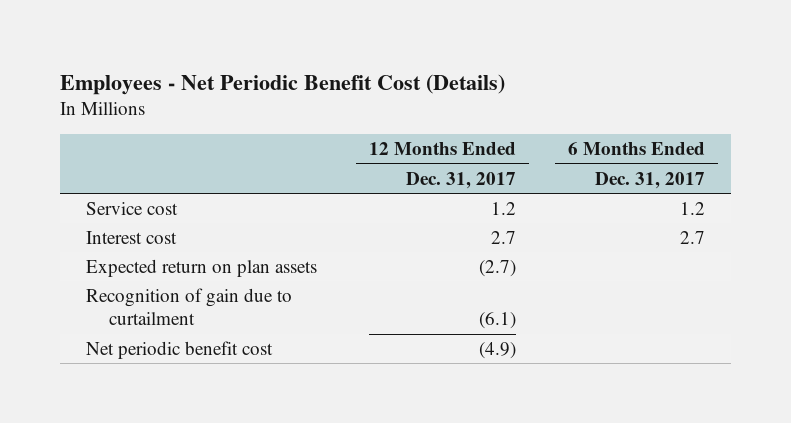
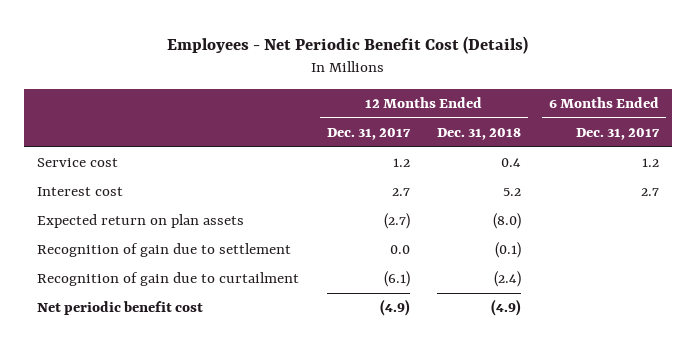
- | 12 Months Ended Dec. 31, 2017 | 6 Months Ended Dec. 31, 2017
+ | 12 Months Ended Dec. 31, 2017 | 12 Months Ended Dec. 31, 2018 | 6 Months Ended Dec. 31, 2017
+ Recognition of gain due to settlement | 0.0 | (0.1) |

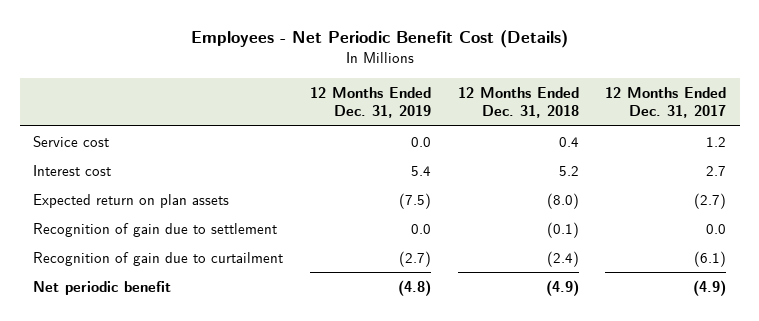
- | 12 Months Ended Dec. 31, 2017 | 12 Months Ended Dec. 31, 2018 | 6 Months Ended Dec. 31, 2017
+ | 12 Months Ended Dec. 31, 2019 | 12 Months Ended Dec. 31, 2018 | 12 Months Ended Dec. 31, 2017
- Net periodic benefit cost | (4.9) | (4.9) |
+ Net periodic benefit | (4.8) | (4.9) | (4.9)

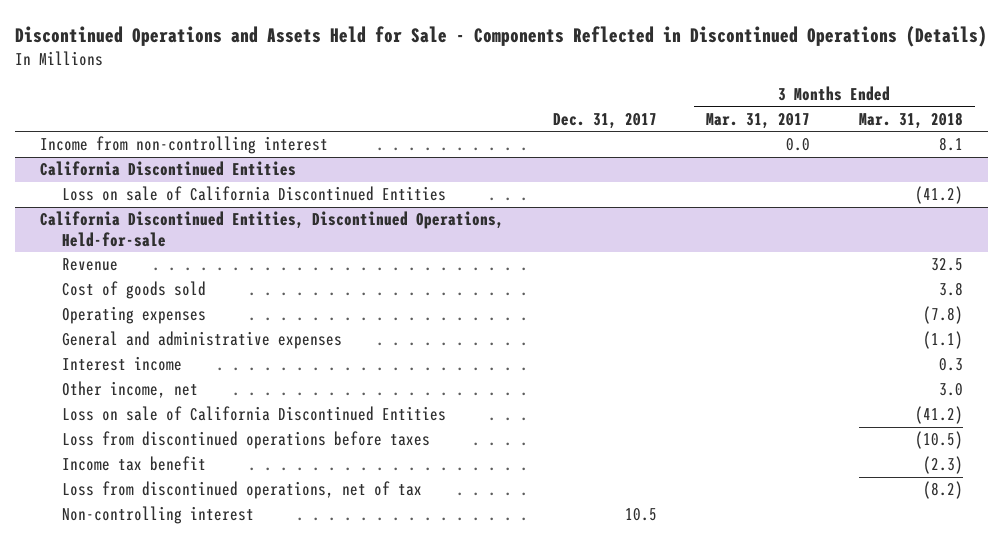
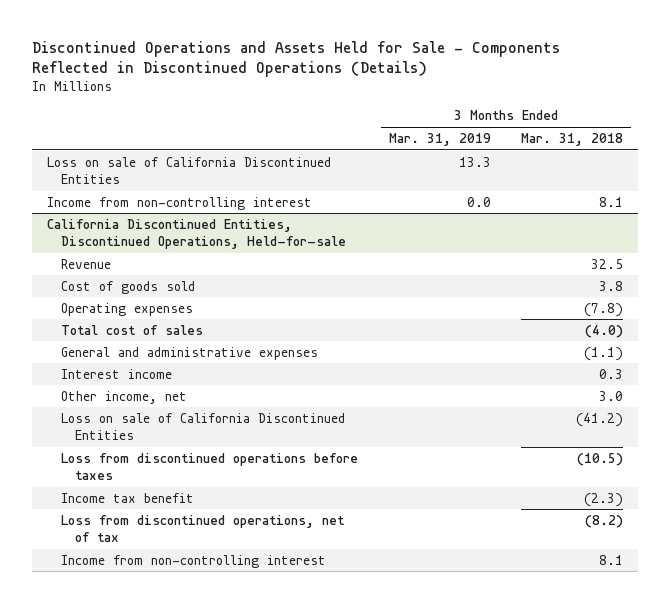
- | Dec. 31, 2017 | 3 Months Ended Mar. 31, 2017 | 3 Months Ended Mar. 31, 2018
+ | 3 Months Ended Mar. 31, 2019 | 3 Months Ended Mar. 31, 2018
+ Loss on sale of California Discontinued Entities | 13.3 |
- California Discontinued Entities
- Loss on sale of California Discontinued Entities | | | (41.2)
@ California Discontinued Entities, Discontinued Operations, Held-for-sale
+ Total cost of sales | | (4.0)
- Non-controlling interest | 10.5 | |
+ Income from non-controlling interest | | 8.1

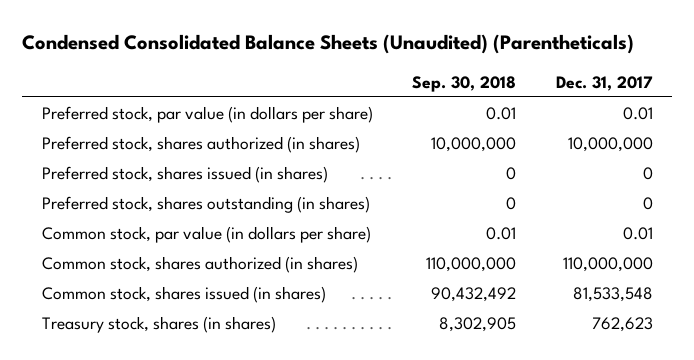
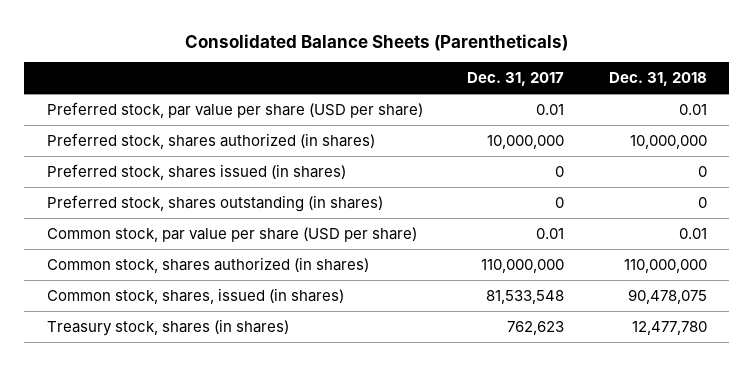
- Condensed Consolidated Balance Sheets (Unaudited) (Parentheticals)
+ Consolidated Balance Sheets (Parentheticals)
- | Sep. 30, 2018 | Dec. 31, 2017
+ | Dec. 31, 2017 | Dec. 31, 2018
- Preferred stock, par value (in dollars per share) | 0.01 | 0.01
+ Preferred stock, par value per share (USD per share) | 0.01 | 0.01
- Common stock, par value (in dollars per share) | 0.01 | 0.01
+ Common stock, par value per share (USD per share) | 0.01 | 0.01
- Common stock, shares issued (in shares) | 90,432,492 | 81,533,548
+ Common stock, shares, issued (in shares) | 81,533,548 | 90,478,075

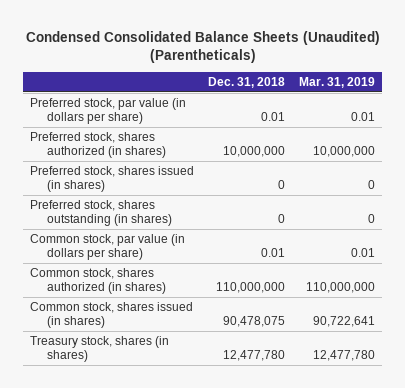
- Consolidated Balance Sheets (Parentheticals)
+ Condensed Consolidated Balance Sheets (Unaudited) (Parentheticals)
- | Dec. 31, 2017 | Dec. 31, 2018
+ | Dec. 31, 2018 | Mar. 31, 2019
- Preferred stock, par value per share (USD per share) | 0.01 | 0.01
+ Preferred stock, par value (in dollars per share) | 0.01 | 0.01
- Common stock, par value per share (USD per share) | 0.01 | 0.01
+ Common stock, par value (in dollars per share) | 0.01 | 0.01
- Common stock, shares, issued (in shares) | 81,533,548 | 90,478,075
+ Common stock, shares issued (in shares) | 90,478,075 | 90,722,641

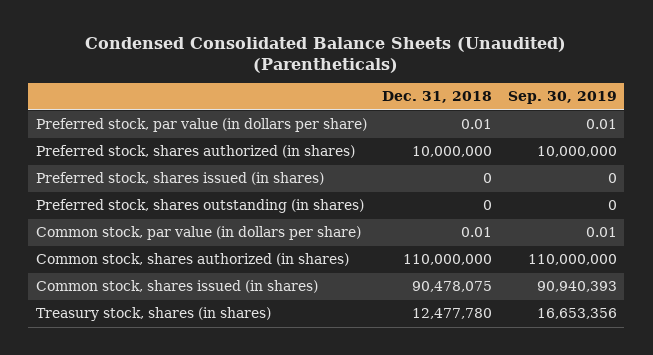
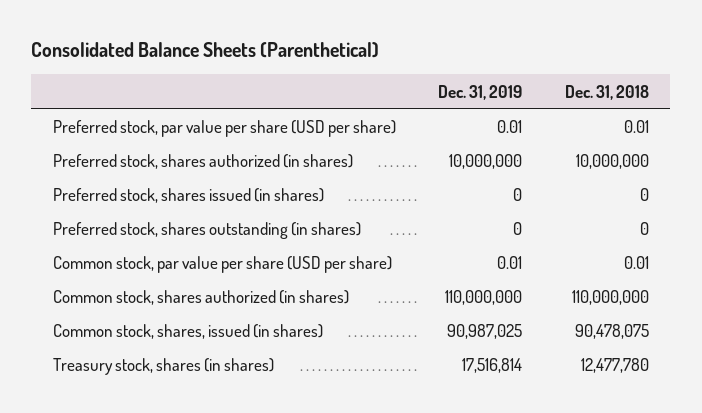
- Condensed Consolidated Balance Sheets (Unaudited) (Parentheticals)
+ Consolidated Balance Sheets (Parenthetical)
- | Dec. 31, 2018 | Sep. 30, 2019
+ | Dec. 31, 2019 | Dec. 31, 2018
- Preferred stock, par value (in dollars per share) | 0.01 | 0.01
+ Preferred stock, par value per share (USD per share) | 0.01 | 0.01
- Common stock, par value (in dollars per share) | 0.01 | 0.01
+ Common stock, par value per share (USD per share) | 0.01 | 0.01
- Common stock, shares issued (in shares) | 90,478,075 | 90,940,393
+ Common stock, shares, issued (in shares) | 90,987,025 | 90,478,075

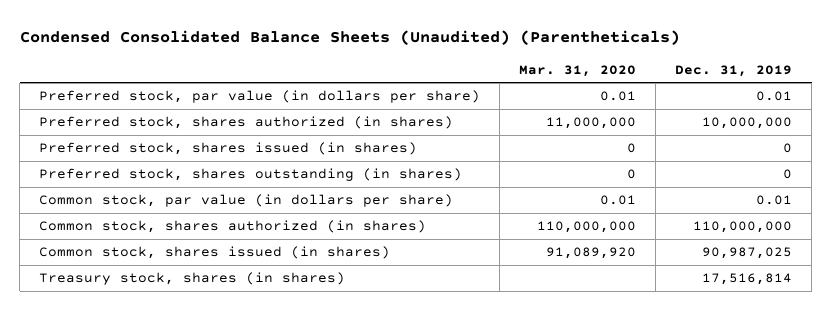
- Consolidated Balance Sheets (Parenthetical)
+ Condensed Consolidated Balance Sheets (Unaudited) (Parentheticals)
- | Dec. 31, 2019 | Dec. 31, 2018
+ | Mar. 31, 2020 | Dec. 31, 2019
- Preferred stock, par value per share (USD per share) | 0.01 | 0.01
+ Preferred stock, par value (in dollars per share) | 0.01 | 0.01
- Common stock, par value per share (USD per share) | 0.01 | 0.01
+ Common stock, par value (in dollars per share) | 0.01 | 0.01
- Common stock, shares, issued (in shares) | 90,987,025 | 90,478,075
+ Common stock, shares issued (in shares) | 91,089,920 | 90,987,025

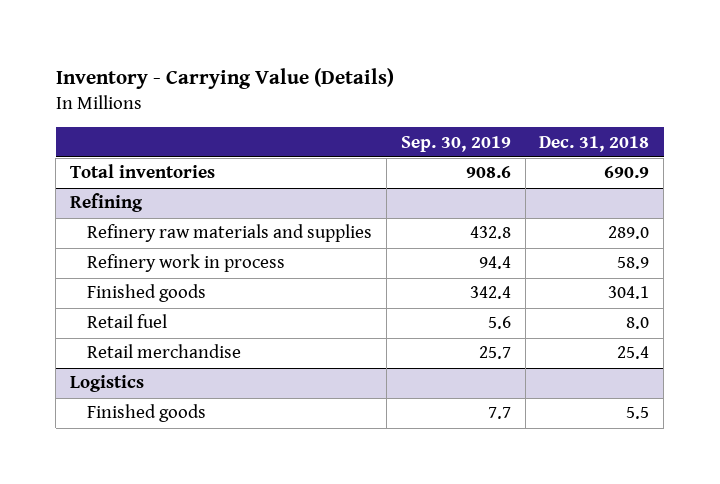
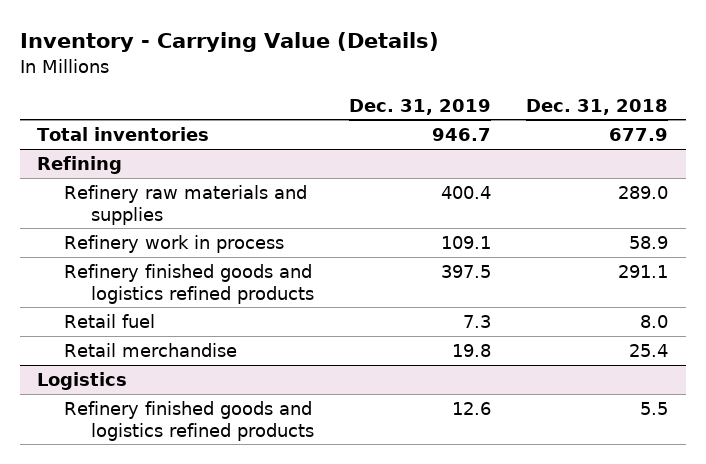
- | Sep. 30, 2019 | Dec. 31, 2018
+ | Dec. 31, 2019 | Dec. 31, 2018
- Total inventories | 908.6 | 690.9
+ Total inventories | 946.7 | 677.9
@ Refining
- Finished goods | 342.4 | 304.1
+ Refinery finished goods and logistics refined products | 397.5 | 291.1
@ Logistics
- Finished goods | 7.7 | 5.5
+ Refinery finished goods and logistics refined products | 12.6 | 5.5

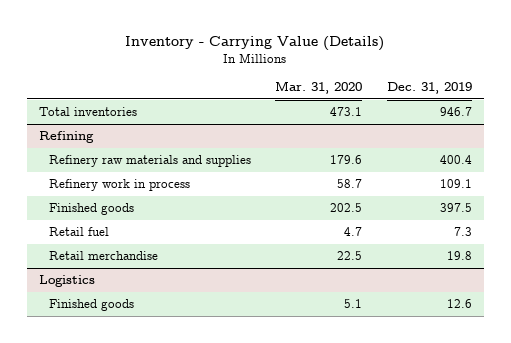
- | Dec. 31, 2019 | Dec. 31, 2018
+ | Mar. 31, 2020 | Dec. 31, 2019
@ Refining
- Refinery finished goods and logistics refined products | 397.5 | 291.1
+ Finished goods | 202.5 | 397.5
@ Logistics
- Refinery finished goods and logistics refined products | 12.6 | 5.5
+ Finished goods | 5.1 | 12.6

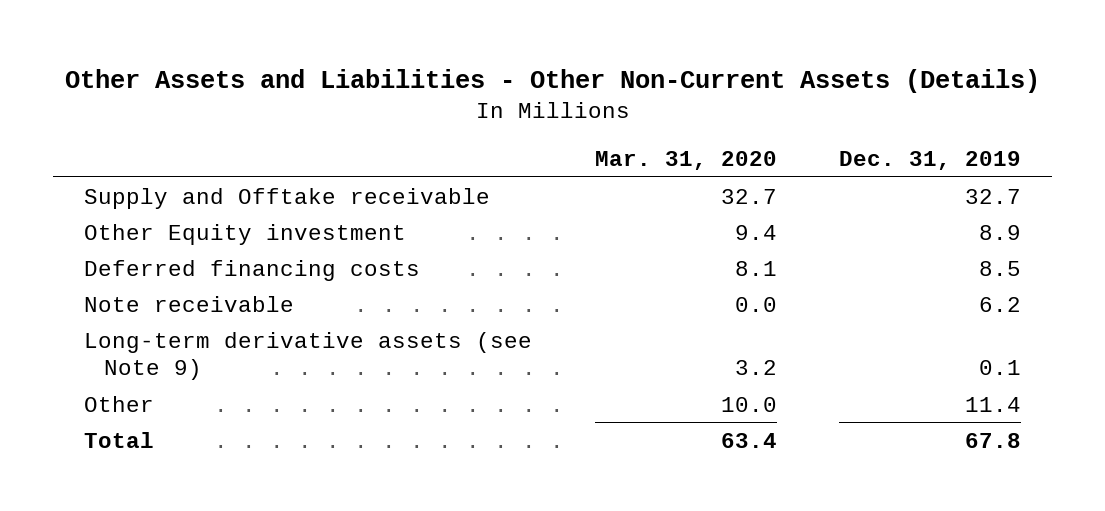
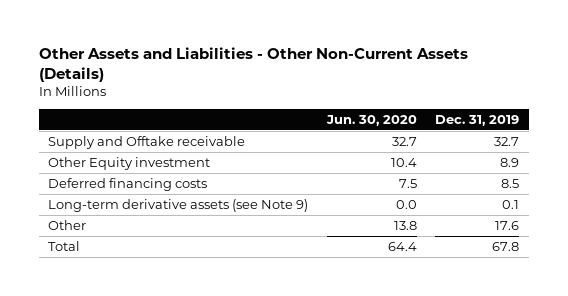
- | Mar. 31, 2020 | Dec. 31, 2019
+ | Jun. 30, 2020 | Dec. 31, 2019
- Note receivable | 0.0 | 6.2
- Other | 10.0 | 11.4
+ Other | 13.8 | 17.6

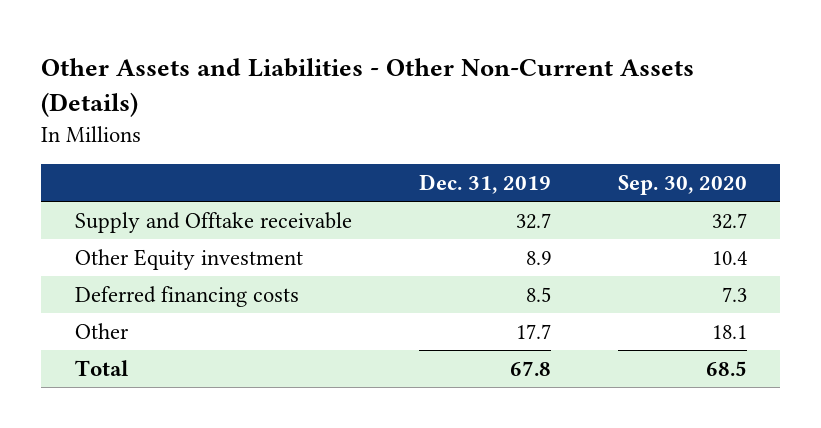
- | Jun. 30, 2020 | Dec. 31, 2019
+ | Dec. 31, 2019 | Sep. 30, 2020
- Long-term derivative assets (see Note 9) | 0.0 | 0.1
- Other | 13.8 | 17.6
+ Other | 17.7 | 18.1

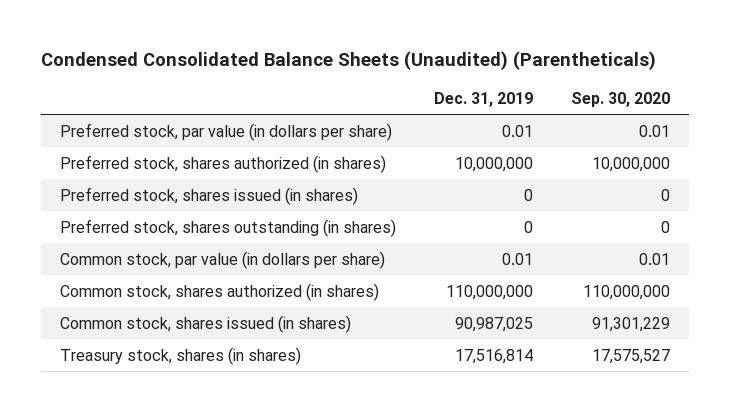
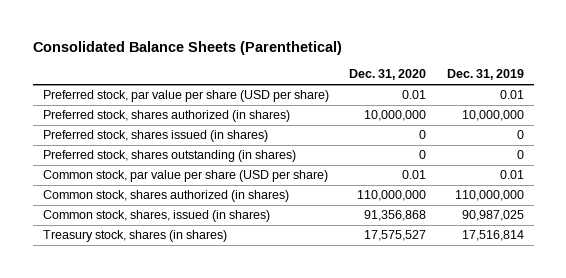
- Condensed Consolidated Balance Sheets (Unaudited) (Parentheticals)
+ Consolidated Balance Sheets (Parenthetical)
- | Dec. 31, 2019 | Sep. 30, 2020
+ | Dec. 31, 2020 | Dec. 31, 2019
- Preferred stock, par value (in dollars per share) | 0.01 | 0.01
+ Preferred stock, par value per share (USD per share) | 0.01 | 0.01
- Common stock, par value (in dollars per share) | 0.01 | 0.01
+ Common stock, par value per share (USD per share) | 0.01 | 0.01
- Common stock, shares issued (in shares) | 90,987,025 | 91,301,229
+ Common stock, shares, issued (in shares) | 91,356,868 | 90,987,025

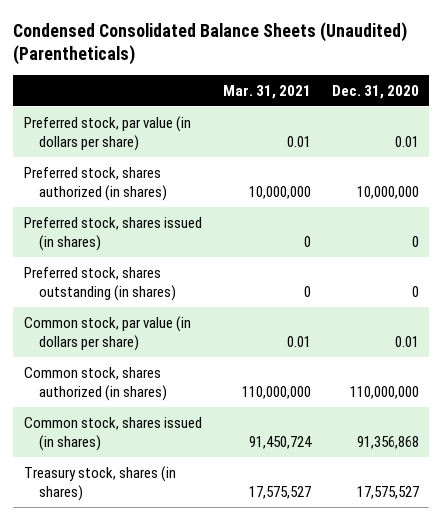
- Consolidated Balance Sheets (Parenthetical)
+ Condensed Consolidated Balance Sheets (Unaudited) (Parentheticals)
- | Dec. 31, 2020 | Dec. 31, 2019
+ | Mar. 31, 2021 | Dec. 31, 2020
- Preferred stock, par value per share (USD per share) | 0.01 | 0.01
+ Preferred stock, par value (in dollars per share) | 0.01 | 0.01
- Common stock, par value per share (USD per share) | 0.01 | 0.01
+ Common stock, par value (in dollars per share) | 0.01 | 0.01
- Common stock, shares, issued (in shares) | 91,356,868 | 90,987,025
+ Common stock, shares issued (in shares) | 91,450,724 | 91,356,868

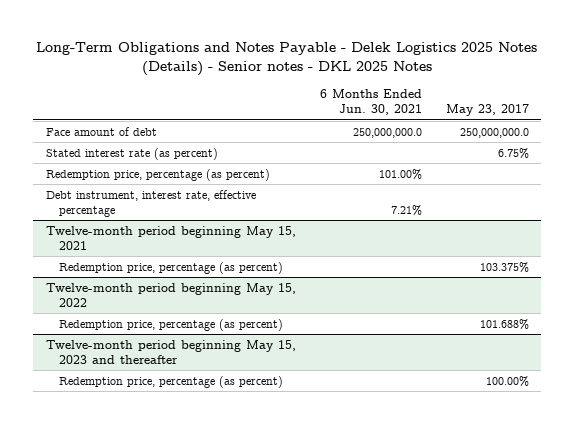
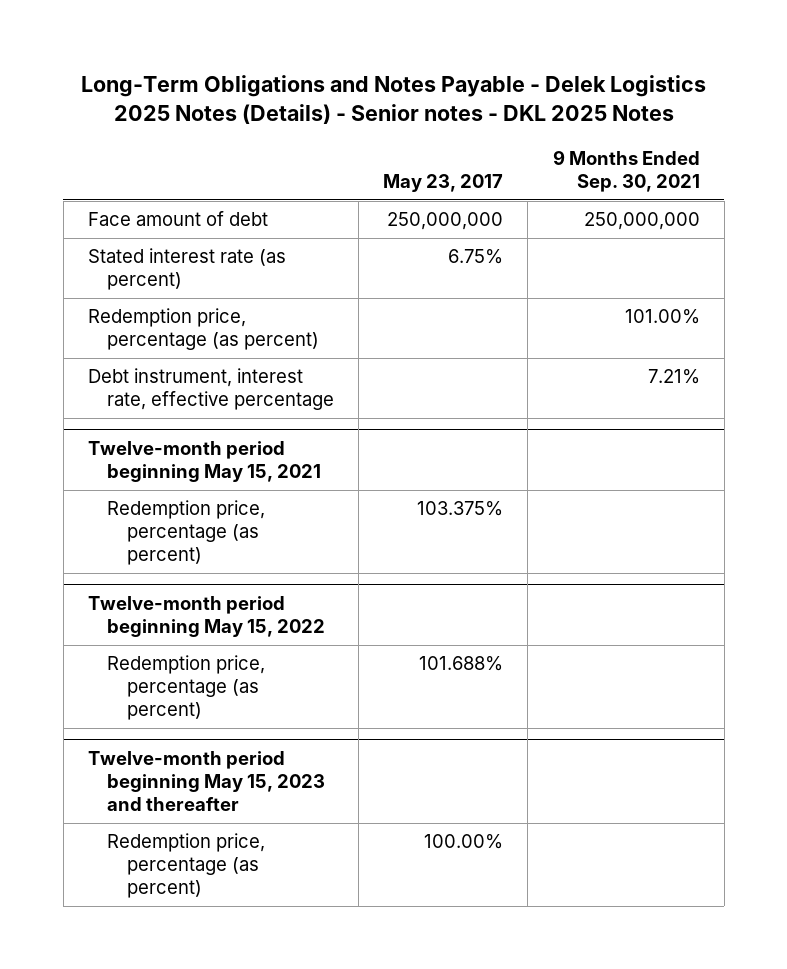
- | 6 Months Ended Jun. 30, 2021 | May 23, 2017
+ | May 23, 2017 | 9 Months Ended Sep. 30, 2021
- Face amount of debt | 250,000,000.0 | 250,000,000.0
+ Face amount of debt | 250,000,000 | 250,000,000

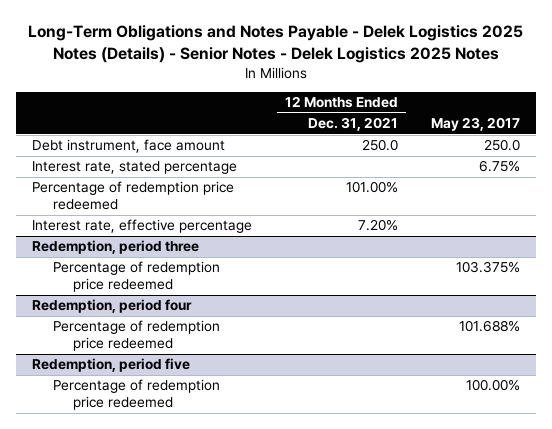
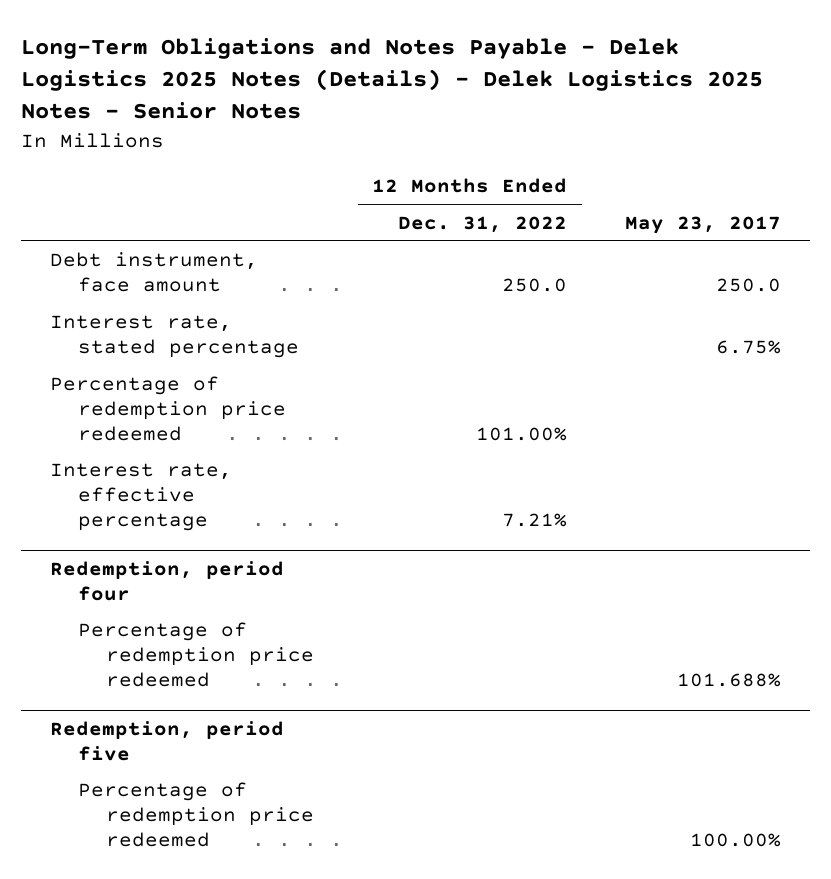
- Long-Term Obligations and Notes Payable - Delek Logistics 2025 Notes (Details) - Senior Notes - Delek Logistics 2025 Notes
+ Long-Term Obligations and Notes Payable - Delek Logistics 2025 Notes (Details) - Delek Logistics 2025 Notes - Senior Notes
- | 12 Months Ended Dec. 31, 2021 | May 23, 2017
+ | 12 Months Ended Dec. 31, 2022 | May 23, 2017
- Redemption, period three
- Percentage of redemption price redeemed | | 103.375%

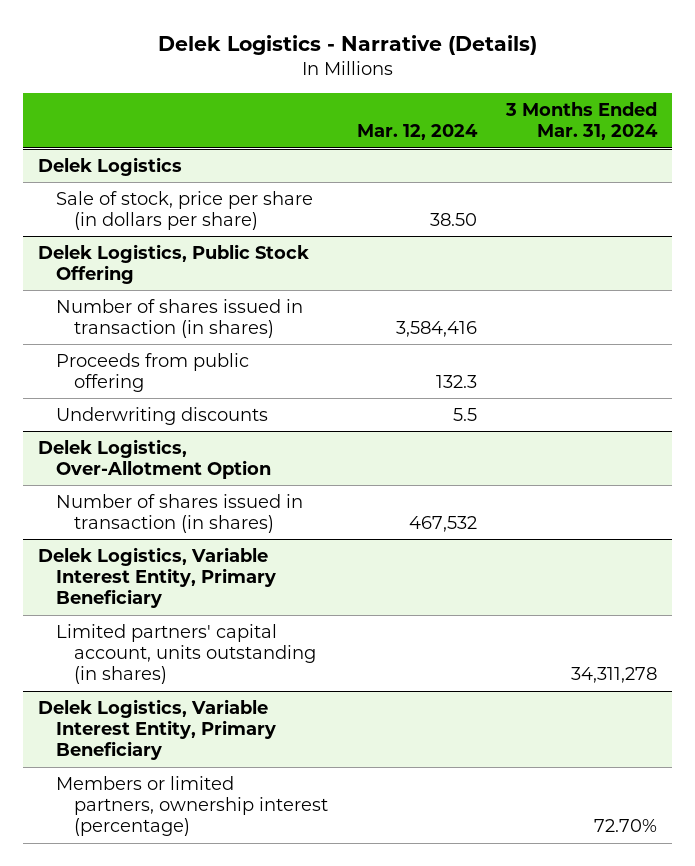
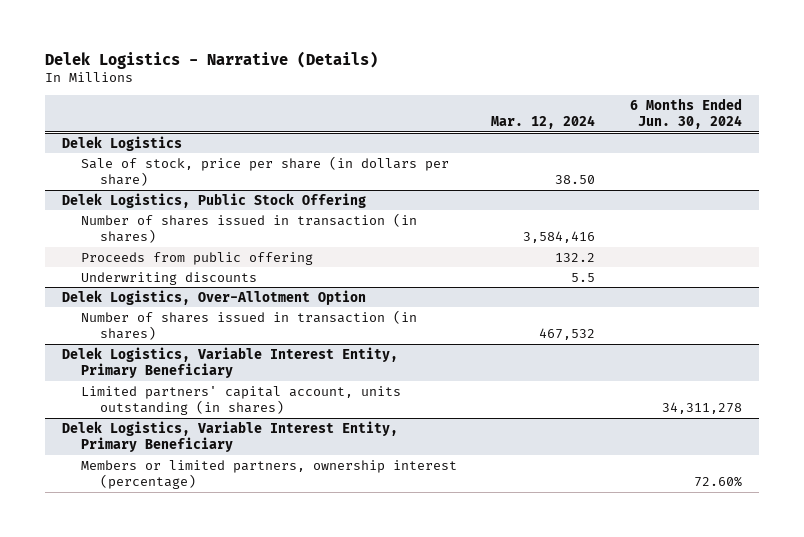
- | Mar. 12, 2024 | 3 Months Ended Mar. 31, 2024
+ | Mar. 12, 2024 | 6 Months Ended Jun. 30, 2024
@ Delek Logistics, Public Stock Offering
- Proceeds from public offering | 132.3 |
+ Proceeds from public offering | 132.2 |

